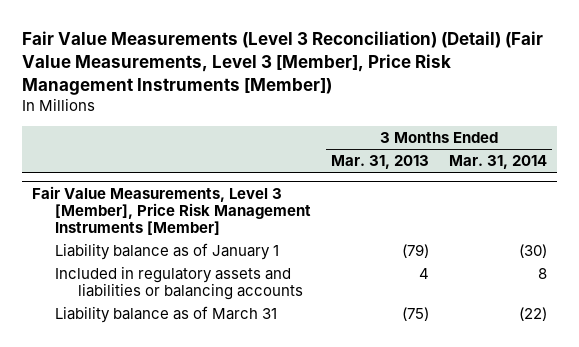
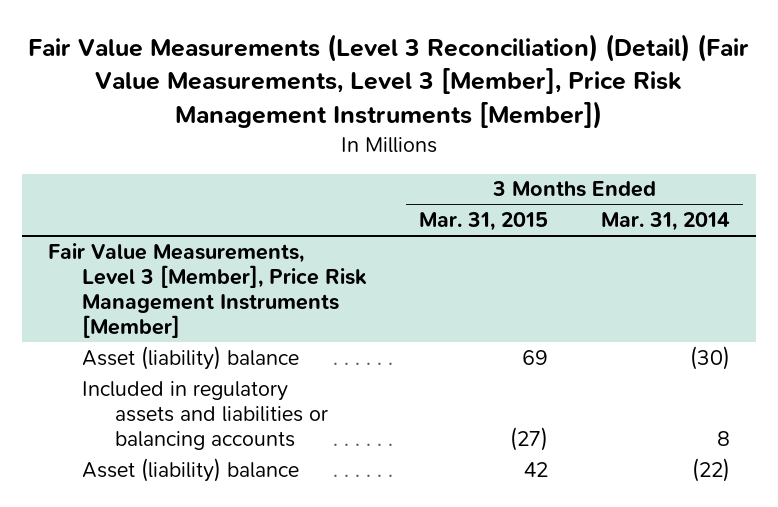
- | 3 Months Ended Mar. 31, 2013 | 3 Months Ended Mar. 31, 2014
+ | 3 Months Ended Mar. 31, 2015 | 3 Months Ended Mar. 31, 2014
@ Fair Value Measurements, Level 3 [Member], Price Risk Management Instruments [Member]
- Liability balance as of January 1 | (79) | (30)
+ Asset (liability) balance | 69 | (30)
- Liability balance as of March 31 | (75) | (22)
+ Asset (liability) balance | 42 | (22)

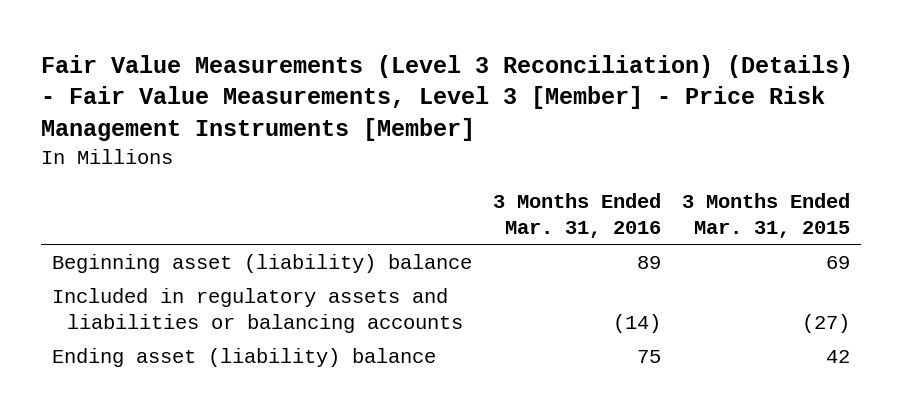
- Fair Value Measurements (Level 3 Reconciliation) (Detail) (Fair Value Measurements, Level 3 [Member], Price Risk Management Instruments [Member])
+ Fair Value Measurements (Level 3 Reconciliation) (Details) - Fair Value Measurements, Level 3 [Member] - Price Risk Management Instruments [Member]
- | 3 Months Ended Mar. 31, 2015 | 3 Months Ended Mar. 31, 2014
+ | 3 Months Ended Mar. 31, 2016 | 3 Months Ended Mar. 31, 2015
- Fair Value Measurements, Level 3 [Member], Price Risk Management Instruments [Member]
- Asset (liability) balance | 69 | (30)
+ Beginning asset (liability) balance | 89 | 69
- Asset (liability) balance | 42 | (22)
+ Ending asset (liability) balance | 75 | 42

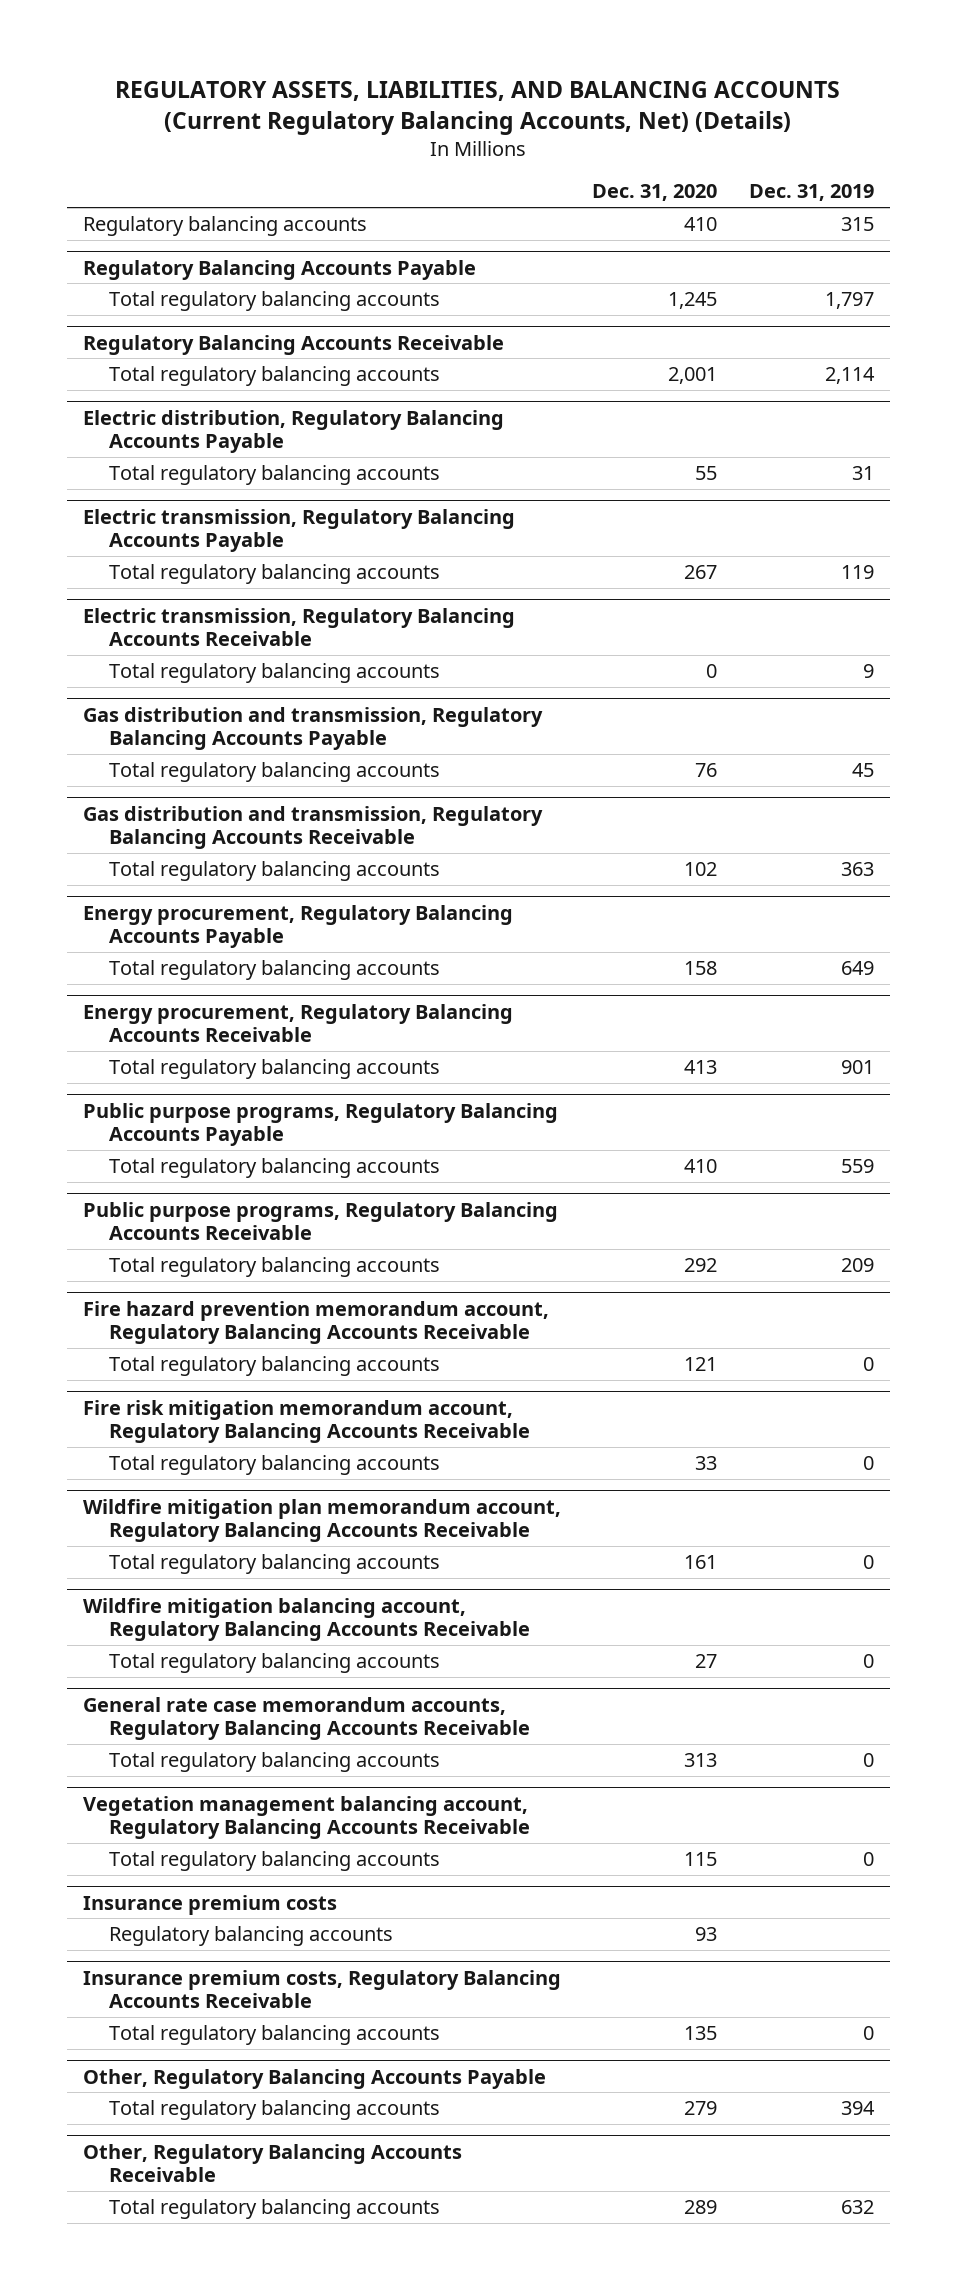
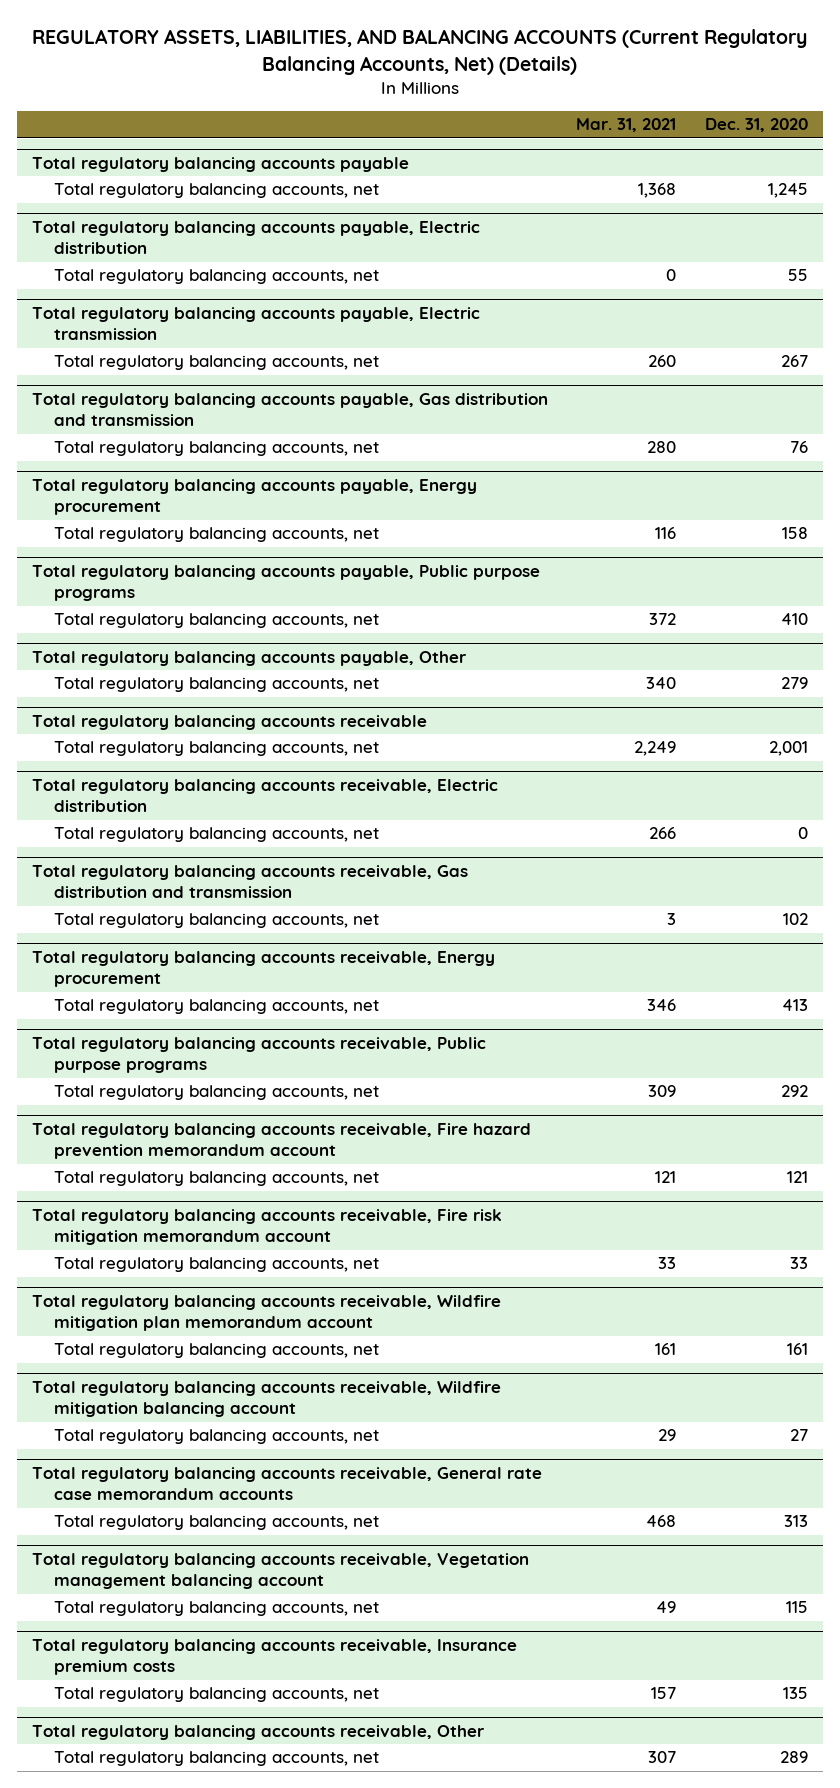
- | Dec. 31, 2020 | Dec. 31, 2019
+ | Mar. 31, 2021 | Dec. 31, 2020
- Regulatory balancing accounts | 410 | 315
- Regulatory Balancing Accounts Payable
- Total regulatory balancing accounts | 1,245 | 1,797
- Regulatory Balancing Accounts Receivable
- Total regulatory balancing accounts | 2,001 | 2,114
- Electric distribution, Regulatory Balancing Accounts Payable
- Total regulatory balancing accounts | 55 | 31
- Electric transmission, Regulatory Balancing Accounts Payable
- Total regulatory balancing accounts | 267 | 119
- Electric transmission, Regulatory Balancing Accounts Receivable
- Total regulatory balancing accounts | 0 | 9
- Gas distribution and transmission, Regulatory Balancing Accounts Payable
- Total regulatory balancing accounts | 76 | 45
- Gas distribution and transmission, Regulatory Balancing Accounts Receivable
- Total regulatory balancing accounts | 102 | 363
- Energy procurement, Regulatory Balancing Accounts Payable
- Total regulatory balancing accounts | 158 | 649
- Energy procurement, Regulatory Balancing Accounts Receivable
- Total regulatory balancing accounts | 413 | 901
- Public purpose programs, Regulatory Balancing Accounts Payable
- Total regulatory balancing accounts | 410 | 559
- Public purpose programs, Regulatory Balancing Accounts Receivable
- Total regulatory balancing accounts | 292 | 209
- Fire hazard prevention memorandum account, Regulatory Balancing Accounts Receivable
- Total regulatory balancing accounts | 121 | 0
- Fire risk mitigation memorandum account, Regulatory Balancing Accounts Receivable
- Total regulatory balancing accounts | 33 | 0
- Wildfire mitigation plan memorandum account, Regulatory Balancing Accounts Receivable
- Total regulatory balancing accounts | 161 | 0
- Wildfire mitigation balancing account, Regulatory Balancing Accounts Receivable
- Total regulatory balancing accounts | 27 | 0
- General rate case memorandum accounts, Regulatory Balancing Accounts Receivable
- Total regulatory balancing accounts | 313 | 0
- Vegetation management balancing account, Regulatory Balancing Accounts Receivable
- Total regulatory balancing accounts | 115 | 0
- Insurance premium costs
- Regulatory balancing accounts | 93 |
- Insurance premium costs, Regulatory Balancing Accounts Receivable
- Total regulatory balancing accounts | 135 | 0
- Other, Regulatory Balancing Accounts Payable
- Total regulatory balancing accounts | 279 | 394
- Other, Regulatory Balancing Accounts Receivable
- Total regulatory balancing accounts | 289 | 632
+ Total regulatory balancing accounts payable
+ Total regulatory balancing accounts, net | 1,368 | 1,245
+ Total regulatory balancing accounts payable, Electric distribution
+ Total regulatory balancing accounts, net | 0 | 55
+ Total regulatory balancing accounts payable, Electric transmission
+ Total regulatory balancing accounts, net | 260 | 267
+ Total regulatory balancing accounts payable, Gas distribution and transmission
+ Total regulatory balancing accounts, net | 280 | 76
+ Total regulatory balancing accounts payable, Energy procurement
+ Total regulatory balancing accounts, net | 116 | 158
+ Total regulatory balancing accounts payable, Public purpose programs
+ Total regulatory balancing accounts, net | 372 | 410
+ Total regulatory balancing accounts payable, Other
+ Total regulatory balancing accounts, net | 340 | 279
+ Total regulatory balancing accounts receivable
+ Total regulatory balancing accounts, net | 2,249 | 2,001
+ Total regulatory balancing accounts receivable, Electric distribution
+ Total regulatory balancing accounts, net | 266 | 0
+ Total regulatory balancing accounts receivable, Gas distribution and transmission
+ Total regulatory balancing accounts, net | 3 | 102
+ Total regulatory balancing accounts receivable, Energy procurement
+ Total regulatory balancing accounts, net | 346 | 413
+ Total regulatory balancing accounts receivable, Public purpose programs
+ Total regulatory balancing accounts, net | 309 | 292
+ Total regulatory balancing accounts receivable, Fire hazard prevention memorandum account
+ Total regulatory balancing accounts, net | 121 | 121
+ Total regulatory balancing accounts receivable, Fire risk mitigation memorandum account
+ Total regulatory balancing accounts, net | 33 | 33
+ Total regulatory balancing accounts receivable, Wildfire mitigation plan memorandum account
+ Total regulatory balancing accounts, net | 161 | 161
+ Total regulatory balancing accounts receivable, Wildfire mitigation balancing account
+ Total regulatory balancing accounts, net | 29 | 27
+ Total regulatory balancing accounts receivable, General rate case memorandum accounts
+ Total regulatory balancing accounts, net | 468 | 313
+ Total regulatory balancing accounts receivable, Vegetation management balancing account
+ Total regulatory balancing accounts, net | 49 | 115
+ Total regulatory balancing accounts receivable, Insurance premium costs
+ Total regulatory balancing accounts, net | 157 | 135
+ Total regulatory balancing accounts receivable, Other
+ Total regulatory balancing accounts, net | 307 | 289

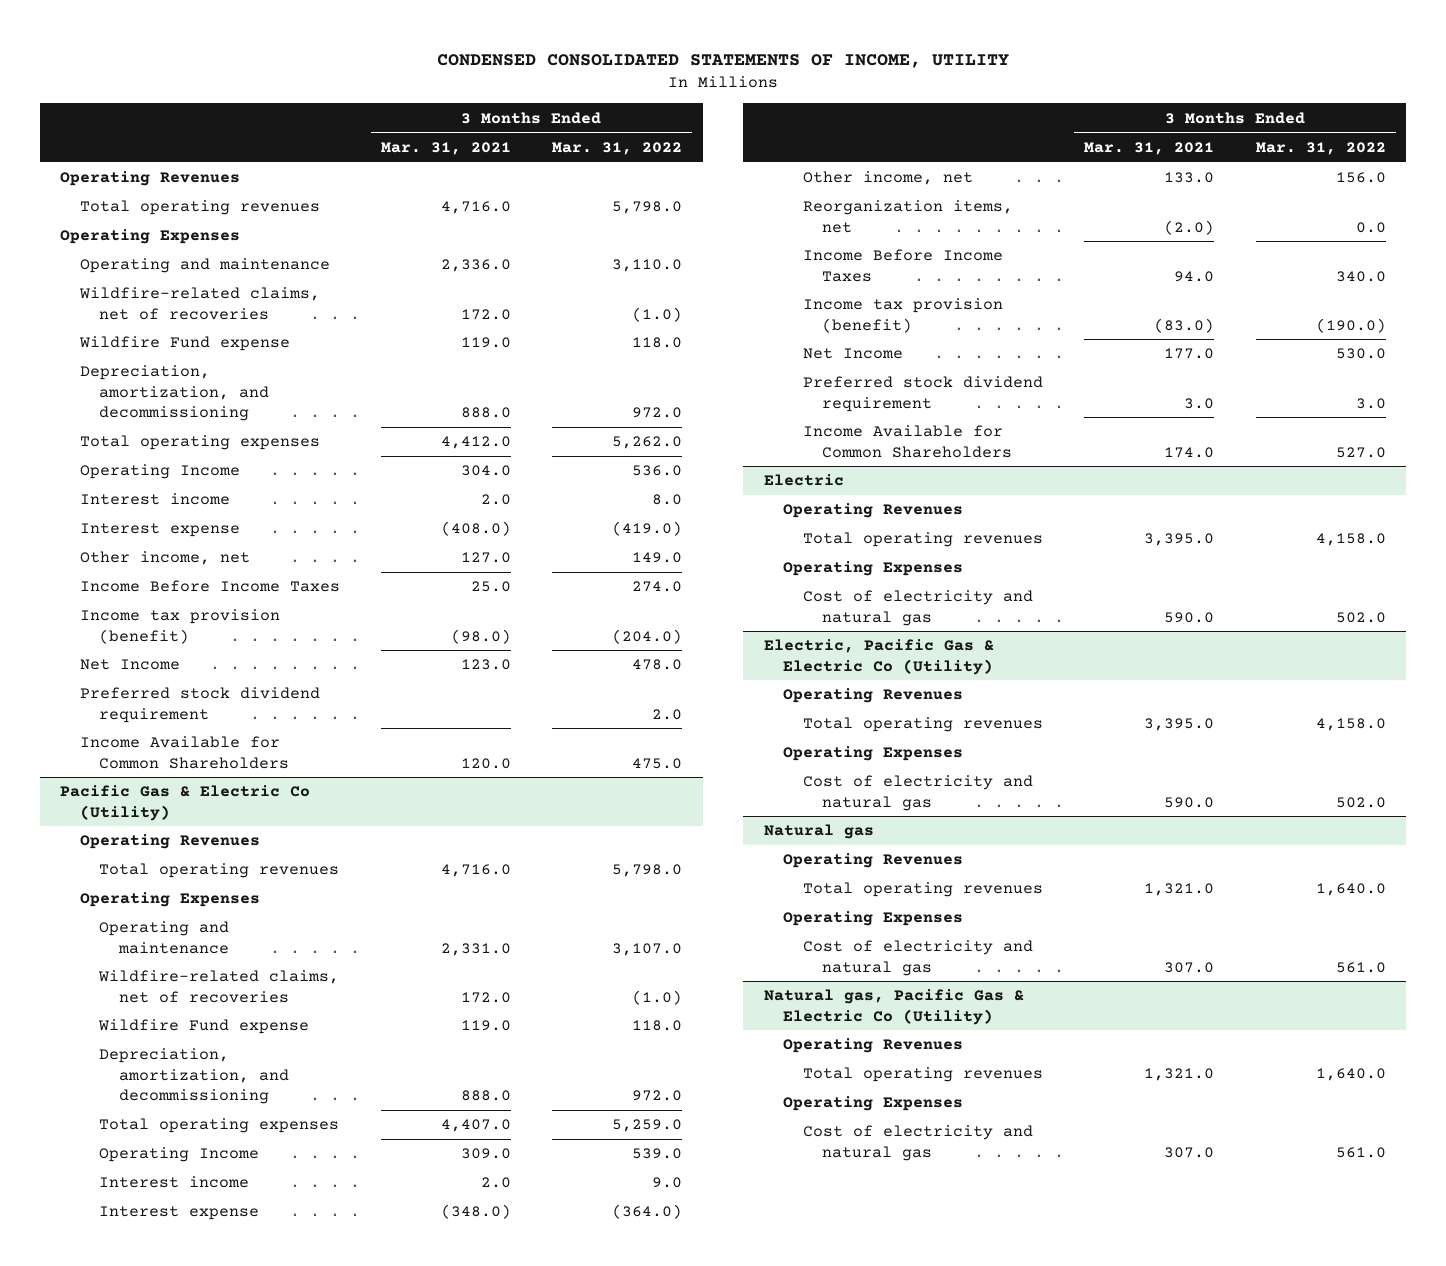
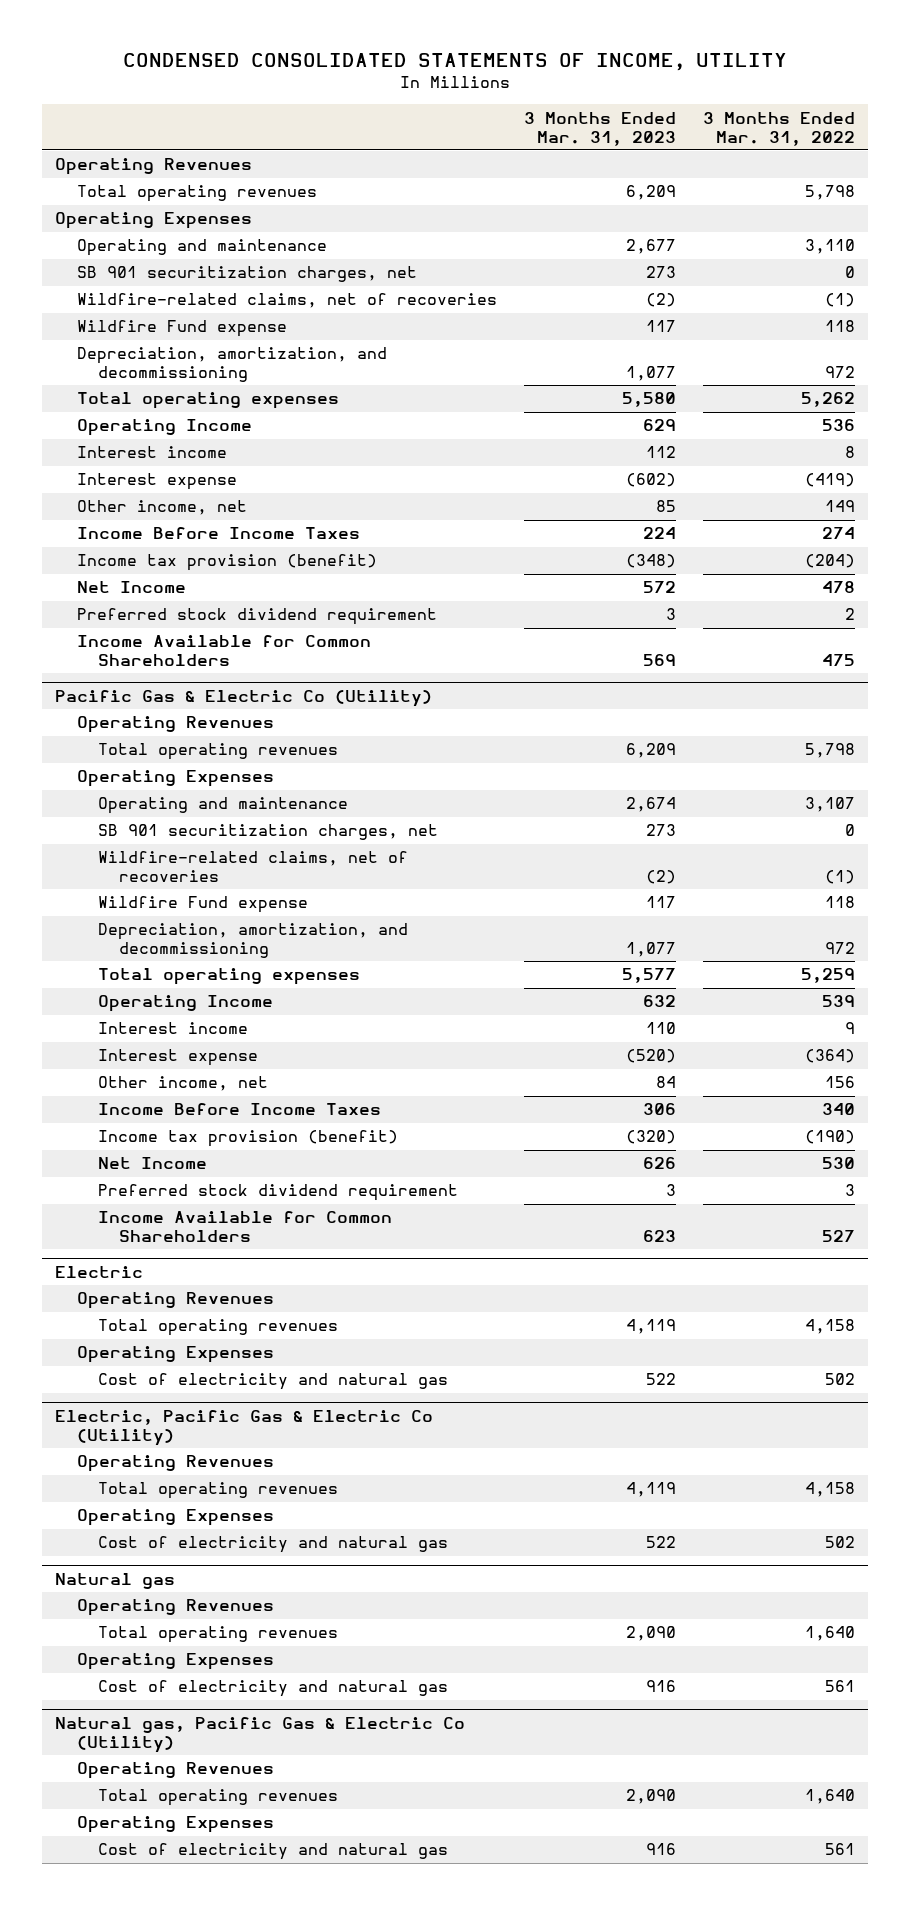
- | 3 Months Ended Mar. 31, 2021 | 3 Months Ended Mar. 31, 2022
+ | 3 Months Ended Mar. 31, 2023 | 3 Months Ended Mar. 31, 2022
- Total operating revenues | 4,716.0 | 5,798.0
+ Total operating revenues | 6,209 | 5,798
- Operating and maintenance | 2,336.0 | 3,110.0
- Wildfire-related claims, net of recoveries | 172.0 | (1.0)
- Wildfire Fund expense | 119.0 | 118.0
- Depreciation, amortization, and decommissioning | 888.0 | 972.0
- Total operating expenses | 4,412.0 | 5,262.0
- Operating Income | 304.0 | 536.0
- Interest income | 2.0 | 8.0
- Interest expense | (408.0) | (419.0)
- Other income, net | 127.0 | 149.0
- Income Before Income Taxes | 25.0 | 274.0
- Income tax provision (benefit) | (98.0) | (204.0)
- Net Income | 123.0 | 478.0
- Preferred stock dividend requirement | | 2.0
- Income Available for Common Shareholders | 120.0 | 475.0
+ Operating and maintenance | 2,677 | 3,110
+ SB 901 securitization charges, net | 273 | 0
+ Wildfire-related claims, net of recoveries | (2) | (1)
+ Wildfire Fund expense | 117 | 118
+ Depreciation, amortization, and decommissioning | 1,077 | 972
+ Total operating expenses | 5,580 | 5,262
+ Operating Income | 629 | 536
+ Interest income | 112 | 8
+ Interest expense | (602) | (419)
+ Other income, net | 85 | 149
+ Income Before Income Taxes | 224 | 274
+ Income tax provision (benefit) | (348) | (204)
+ Net Income | 572 | 478
+ Preferred stock dividend requirement | 3 | 2
+ Income Available for Common Shareholders | 569 | 475
@ Pacific Gas & Electric Co (Utility)
- Total operating revenues | 4,716.0 | 5,798.0
+ Total operating revenues | 6,209 | 5,798
- Operating and maintenance | 2,331.0 | 3,107.0
- Wildfire-related claims, net of recoveries | 172.0 | (1.0)
- Wildfire Fund expense | 119.0 | 118.0
- Depreciation, amortization, and decommissioning | 888.0 | 972.0
- Total operating expenses | 4,407.0 | 5,259.0
- Operating Income | 309.0 | 539.0
- Interest income | 2.0 | 9.0
- Interest expense | (348.0) | (364.0)
- Other income, net | 133.0 | 156.0
- Reorganization items, net | (2.0) | 0.0
- Income Before Income Taxes | 94.0 | 340.0
- Income tax provision (benefit) | (83.0) | (190.0)
- Net Income | 177.0 | 530.0
- Preferred stock dividend requirement | 3.0 | 3.0
- Income Available for Common Shareholders | 174.0 | 527.0
+ Operating and maintenance | 2,674 | 3,107
+ SB 901 securitization charges, net | 273 | 0
+ Wildfire-related claims, net of recoveries | (2) | (1)
+ Wildfire Fund expense | 117 | 118
+ Depreciation, amortization, and decommissioning | 1,077 | 972
+ Total operating expenses | 5,577 | 5,259
+ Operating Income | 632 | 539
+ Interest income | 110 | 9
+ Interest expense | (520) | (364)
+ Other income, net | 84 | 156
+ Income Before Income Taxes | 306 | 340
+ Income tax provision (benefit) | (320) | (190)
+ Net Income | 626 | 530
+ Preferred stock dividend requirement | 3 | 3
+ Income Available for Common Shareholders | 623 | 527
@ Electric
- Total operating revenues | 3,395.0 | 4,158.0
+ Total operating revenues | 4,119 | 4,158
- Cost of electricity and natural gas | 590.0 | 502.0
+ Cost of electricity and natural gas | 522 | 502
@ Electric, Pacific Gas & Electric Co (Utility)
- Total operating revenues | 3,395.0 | 4,158.0
+ Total operating revenues | 4,119 | 4,158
- Cost of electricity and natural gas | 590.0 | 502.0
+ Cost of electricity and natural gas | 522 | 502
@ Natural gas
- Total operating revenues | 1,321.0 | 1,640.0
+ Total operating revenues | 2,090 | 1,640
- Cost of electricity and natural gas | 307.0 | 561.0
+ Cost of electricity and natural gas | 916 | 561
@ Natural gas, Pacific Gas & Electric Co (Utility)
- Total operating revenues | 1,321.0 | 1,640.0
+ Total operating revenues | 2,090 | 1,640
- Cost of electricity and natural gas | 307.0 | 561.0
+ Cost of electricity and natural gas | 916 | 561

